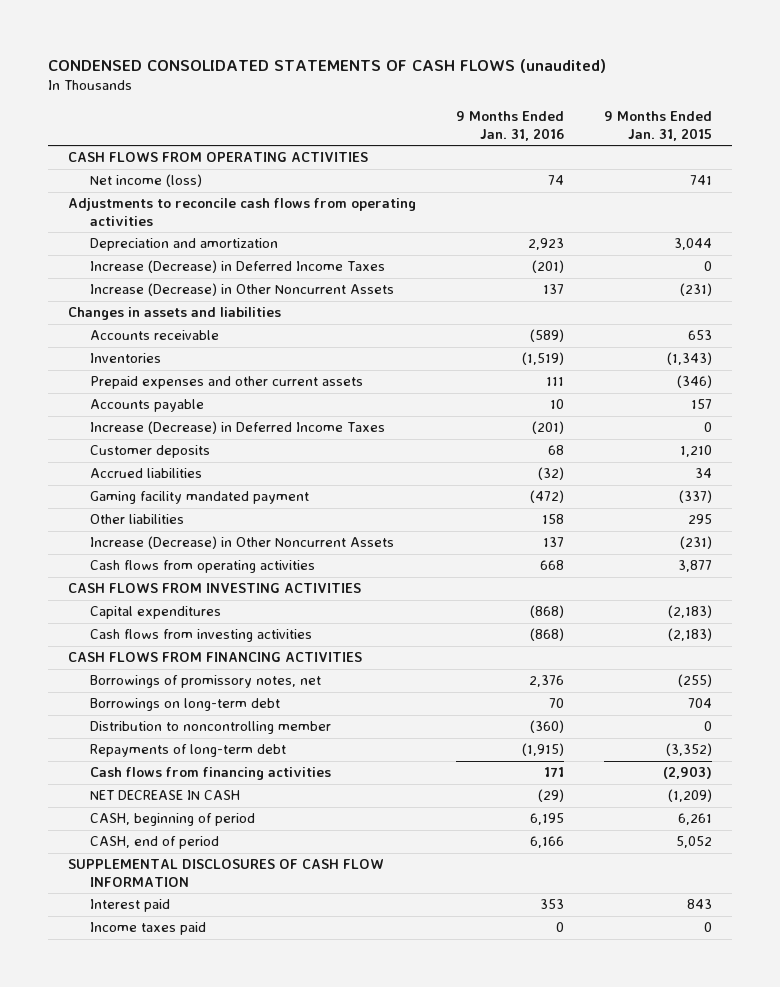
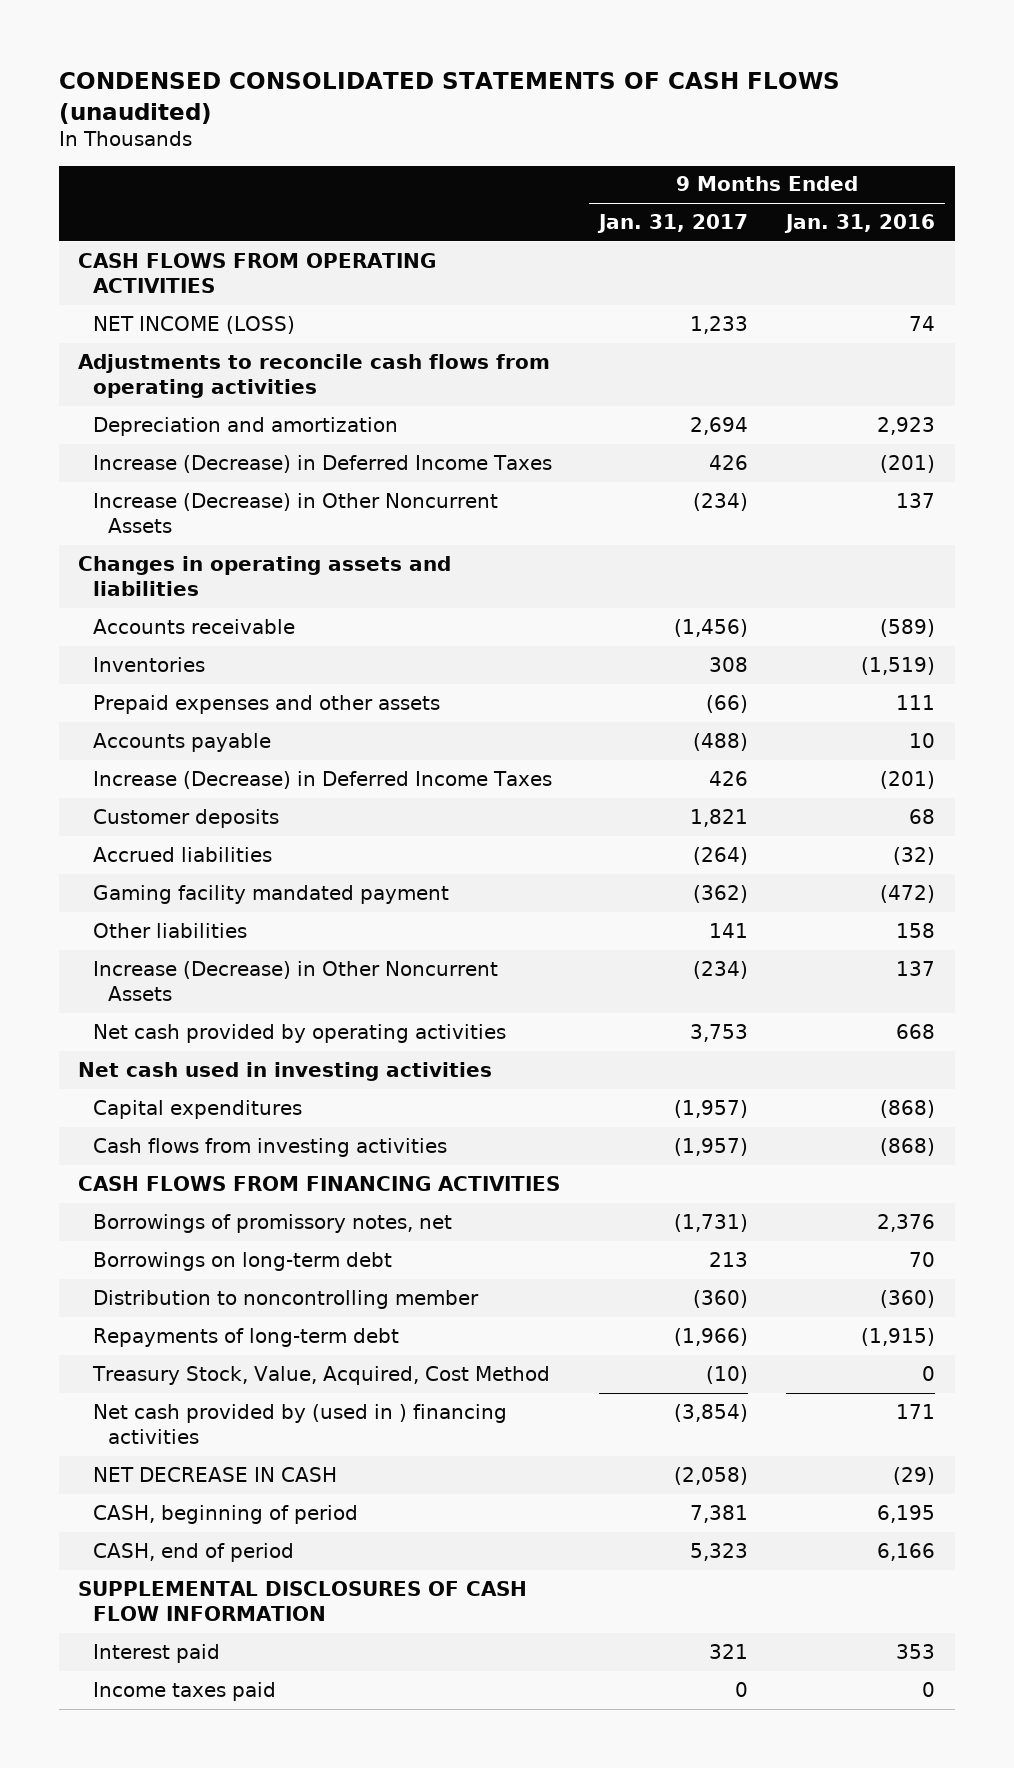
- | 9 Months Ended Jan. 31, 2016 | 9 Months Ended Jan. 31, 2015
+ | 9 Months Ended Jan. 31, 2017 | 9 Months Ended Jan. 31, 2016
- Net income (loss) | 74 | 741
+ NET INCOME (LOSS) | 1,233 | 74
- Changes in assets and liabilities
+ Changes in operating assets and liabilities
- Prepaid expenses and other current assets | 111 | (346)
+ Prepaid expenses and other assets | (66) | 111
- Cash flows from operating activities | 668 | 3,877
- CASH FLOWS FROM INVESTING ACTIVITIES
+ Net cash provided by operating activities | 3,753 | 668
+ Net cash used in investing activities
- Cash flows from financing activities | 171 | (2,903)
+ Treasury Stock, Value, Acquired, Cost Method | (10) | 0
+ Net cash provided by (used in ) financing activities | (3,854) | 171

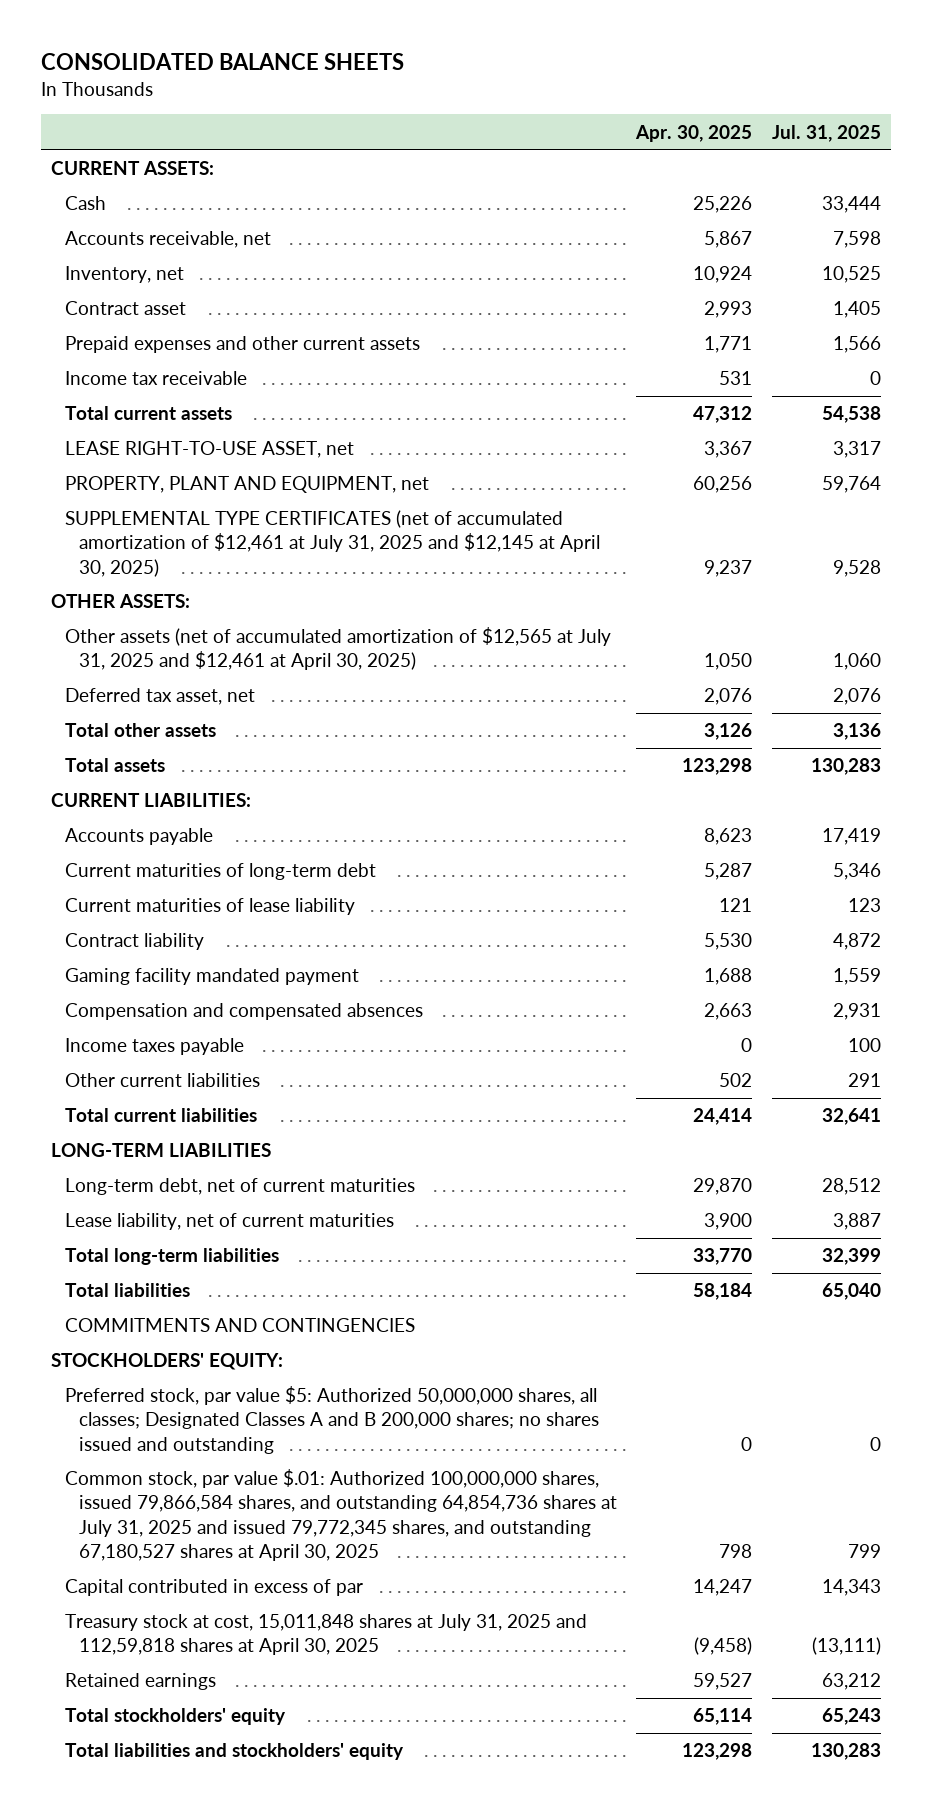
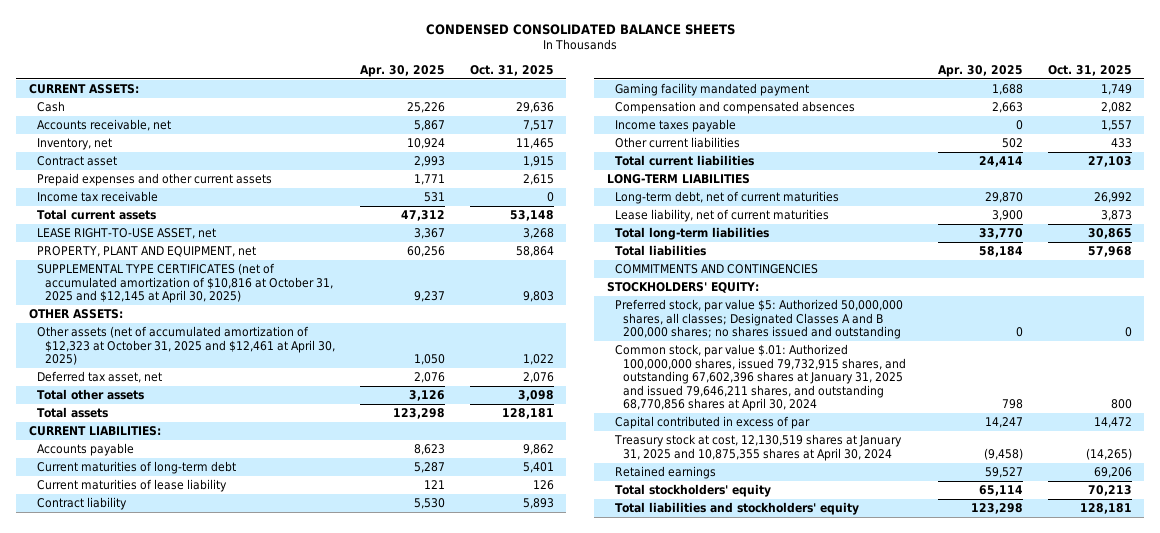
- CONSOLIDATED BALANCE SHEETS
+ CONDENSED CONSOLIDATED BALANCE SHEETS
- | Apr. 30, 2025 | Jul. 31, 2025
+ | Apr. 30, 2025 | Oct. 31, 2025
- SUPPLEMENTAL TYPE CERTIFICATES (net of accumulated amortization of $12,461 at July 31, 2025 and $12,145 at April 30, 2025) | 9,237 | 9,528
+ SUPPLEMENTAL TYPE CERTIFICATES (net of accumulated amortization of $10,816 at October 31, 2025 and $12,145 at April 30, 2025) | 9,237 | 9,803
- Other assets (net of accumulated amortization of $12,565 at July 31, 2025 and $12,461 at April 30, 2025) | 1,050 | 1,060
+ Other assets (net of accumulated amortization of $12,323 at October 31, 2025 and $12,461 at April 30, 2025) | 1,050 | 1,022
- Common stock, par value $.01: Authorized 100,000,000 shares, issued 79,866,584 shares, and outstanding 64,854,736 shares at July 31, 2025 and issued 79,772,345 shares, and outstanding 67,180,527 shares at April 30, 2025 | 798 | 799
+ Common stock, par value $.01: Authorized 100,000,000 shares, issued 79,732,915 shares, and outstanding 67,602,396 shares at January 31, 2025 and issued 79,646,211 shares, and outstanding 68,770,856 shares at April 30, 2024 | 798 | 800
- Treasury stock at cost, 15,011,848 shares at July 31, 2025 and 112,59,818 shares at April 30, 2025 | (9,458) | (13,111)
+ Treasury stock at cost, 12,130,519 shares at January 31, 2025 and 10,875,355 shares at April 30, 2024 | (9,458) | (14,265)

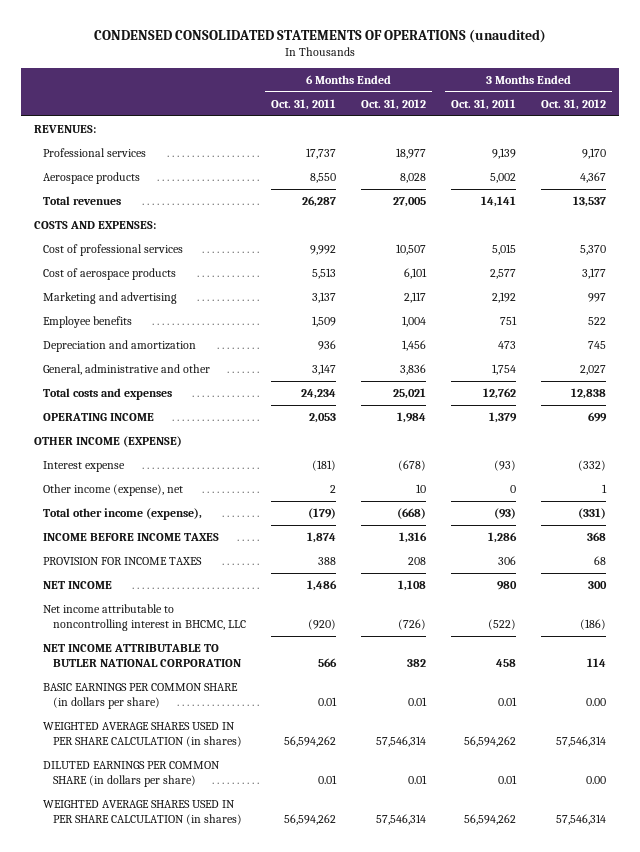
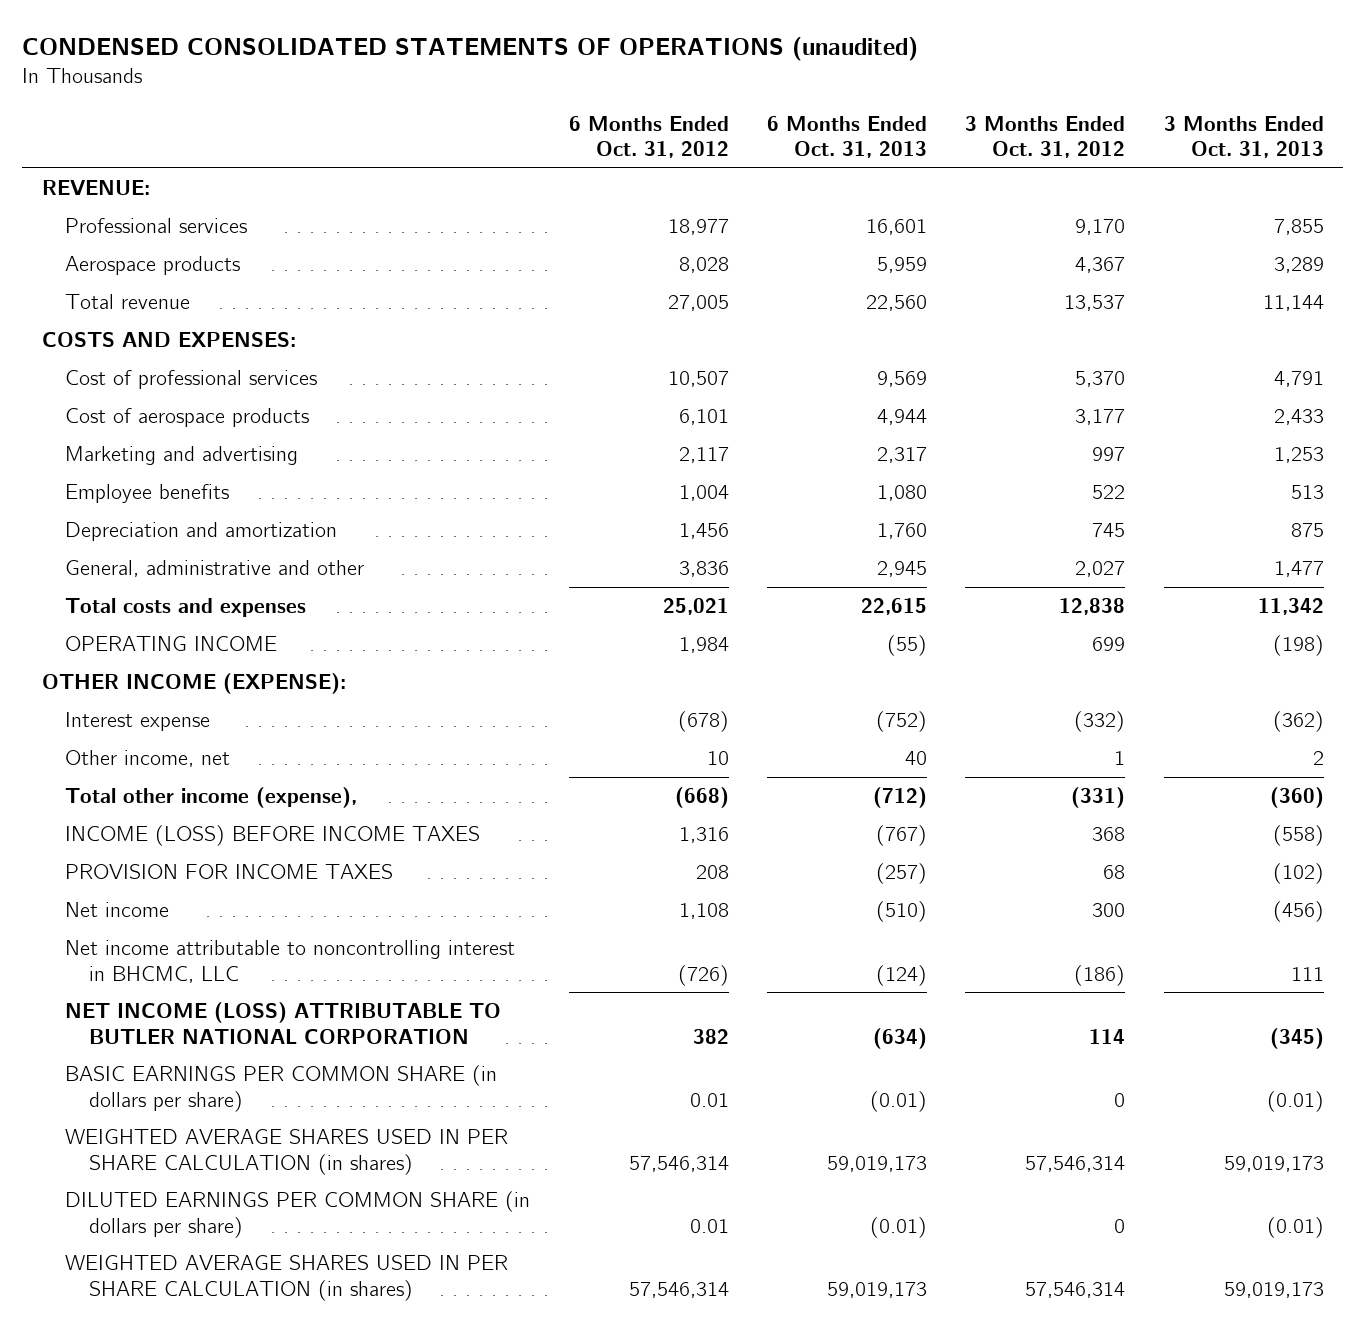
- | 6 Months Ended Oct. 31, 2011 | 6 Months Ended Oct. 31, 2012 | 3 Months Ended Oct. 31, 2011 | 3 Months Ended Oct. 31, 2012
+ | 6 Months Ended Oct. 31, 2012 | 6 Months Ended Oct. 31, 2013 | 3 Months Ended Oct. 31, 2012 | 3 Months Ended Oct. 31, 2013
- REVENUES:
+ REVENUE:
- Total revenues | 26,287 | 27,005 | 14,141 | 13,537
+ Total revenue | 27,005 | 22,560 | 13,537 | 11,144
- OTHER INCOME (EXPENSE)
+ OTHER INCOME (EXPENSE):
- Other income (expense), net | 2 | 10 | 0 | 1
+ Other income, net | 10 | 40 | 1 | 2
- INCOME BEFORE INCOME TAXES | 1,874 | 1,316 | 1,286 | 368
+ INCOME (LOSS) BEFORE INCOME TAXES | 1,316 | (767) | 368 | (558)
- NET INCOME | 1,486 | 1,108 | 980 | 300
+ Net income | 1,108 | (510) | 300 | (456)
- NET INCOME ATTRIBUTABLE TO BUTLER NATIONAL CORPORATION | 566 | 382 | 458 | 114
- BASIC EARNINGS PER COMMON SHARE (in dollars per share) | 0.01 | 0.01 | 0.01 | 0.00
+ NET INCOME (LOSS) ATTRIBUTABLE TO BUTLER NATIONAL CORPORATION | 382 | (634) | 114 | (345)
+ BASIC EARNINGS PER COMMON SHARE (in dollars per share) | 0.01 | (0.01) | 0 | (0.01)
- DILUTED EARNINGS PER COMMON SHARE (in dollars per share) | 0.01 | 0.01 | 0.01 | 0.00
+ DILUTED EARNINGS PER COMMON SHARE (in dollars per share) | 0.01 | (0.01) | 0 | (0.01)

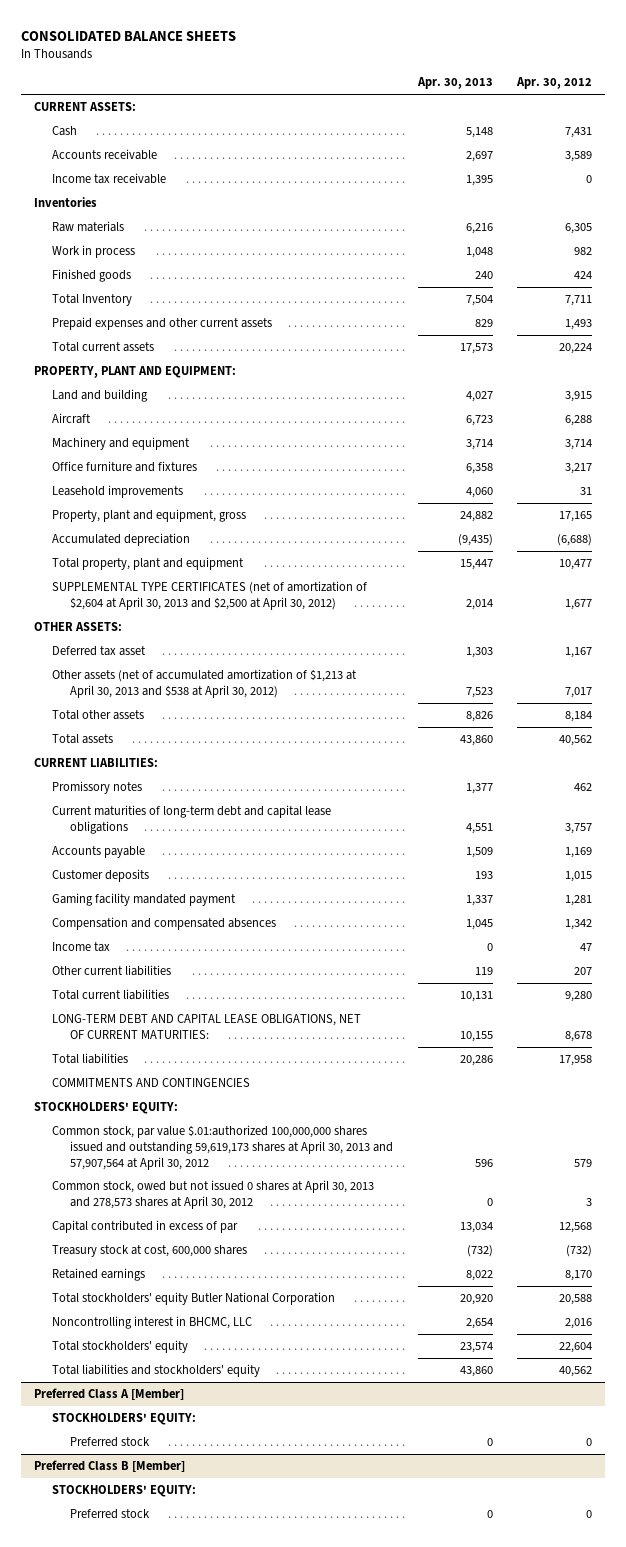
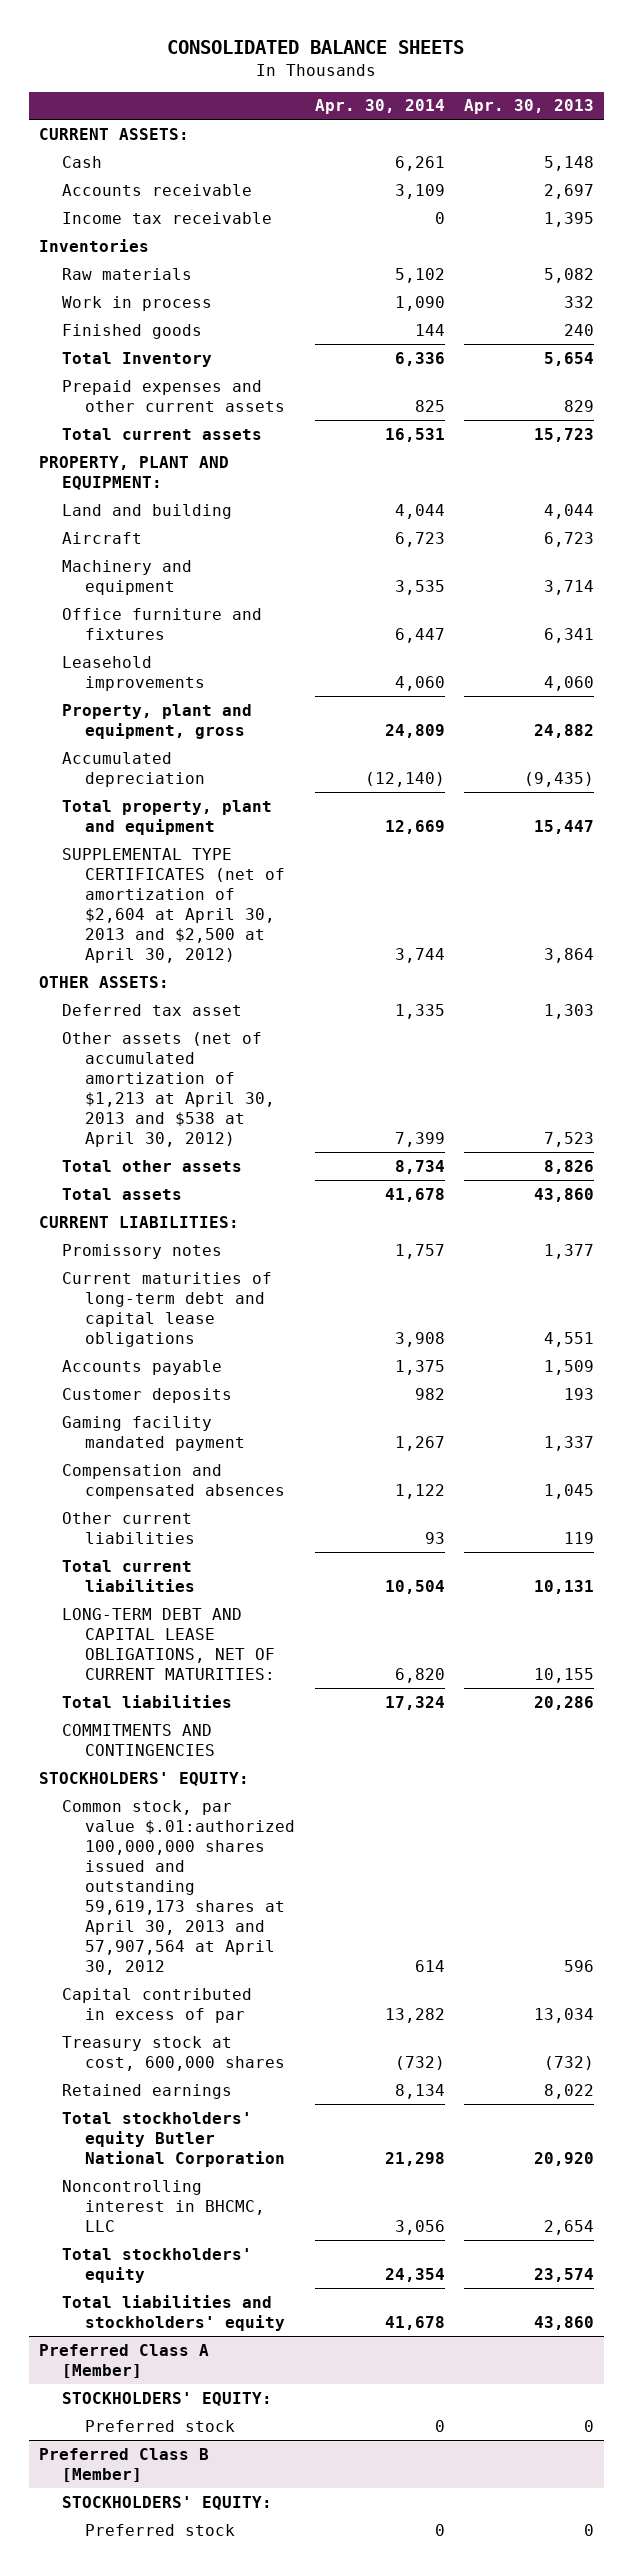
- | Apr. 30, 2013 | Apr. 30, 2012
+ | Apr. 30, 2014 | Apr. 30, 2013
- Raw materials | 6,216 | 6,305
- Work in process | 1,048 | 982
+ Raw materials | 5,102 | 5,082
+ Work in process | 1,090 | 332
- Total Inventory | 7,504 | 7,711
+ Total Inventory | 6,336 | 5,654
- Total current assets | 17,573 | 20,224
+ Total current assets | 16,531 | 15,723
- Land and building | 4,027 | 3,915
+ Land and building | 4,044 | 4,044
- Office furniture and fixtures | 6,358 | 3,217
+ Office furniture and fixtures | 6,447 | 6,341
- SUPPLEMENTAL TYPE CERTIFICATES (net of amortization of $2,604 at April 30, 2013 and $2,500 at April 30, 2012) | 2,014 | 1,677
+ SUPPLEMENTAL TYPE CERTIFICATES (net of amortization of $2,604 at April 30, 2013 and $2,500 at April 30, 2012) | 3,744 | 3,864
- Income tax | 0 | 47
- Common stock, owed but not issued 0 shares at April 30, 2013 and 278,573 shares at April 30, 2012 | 0 | 3

